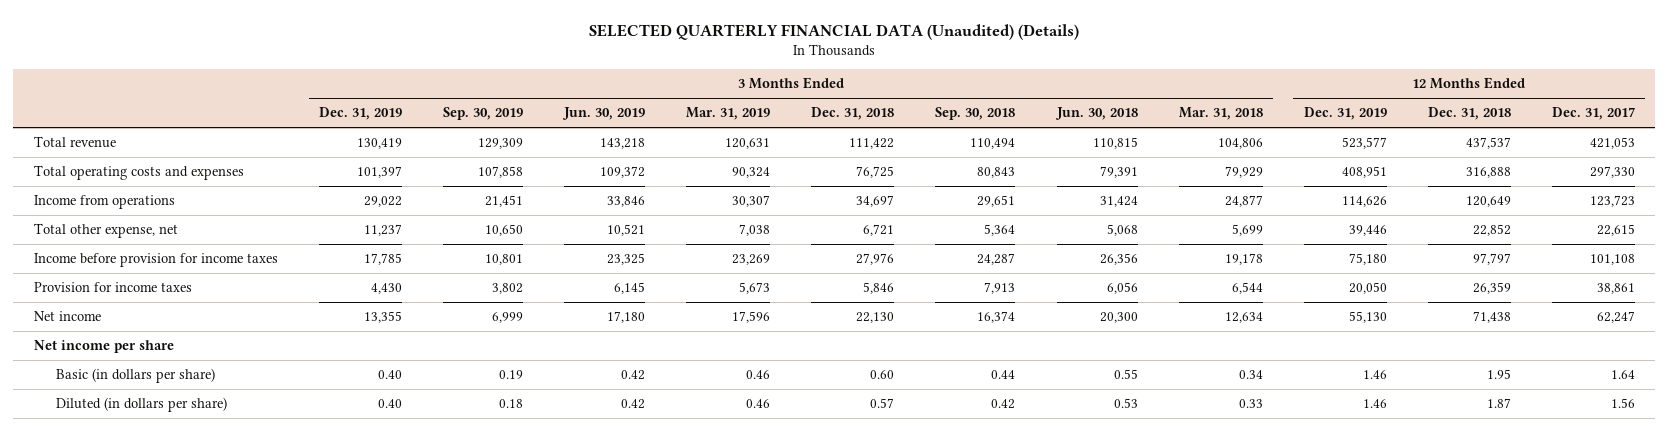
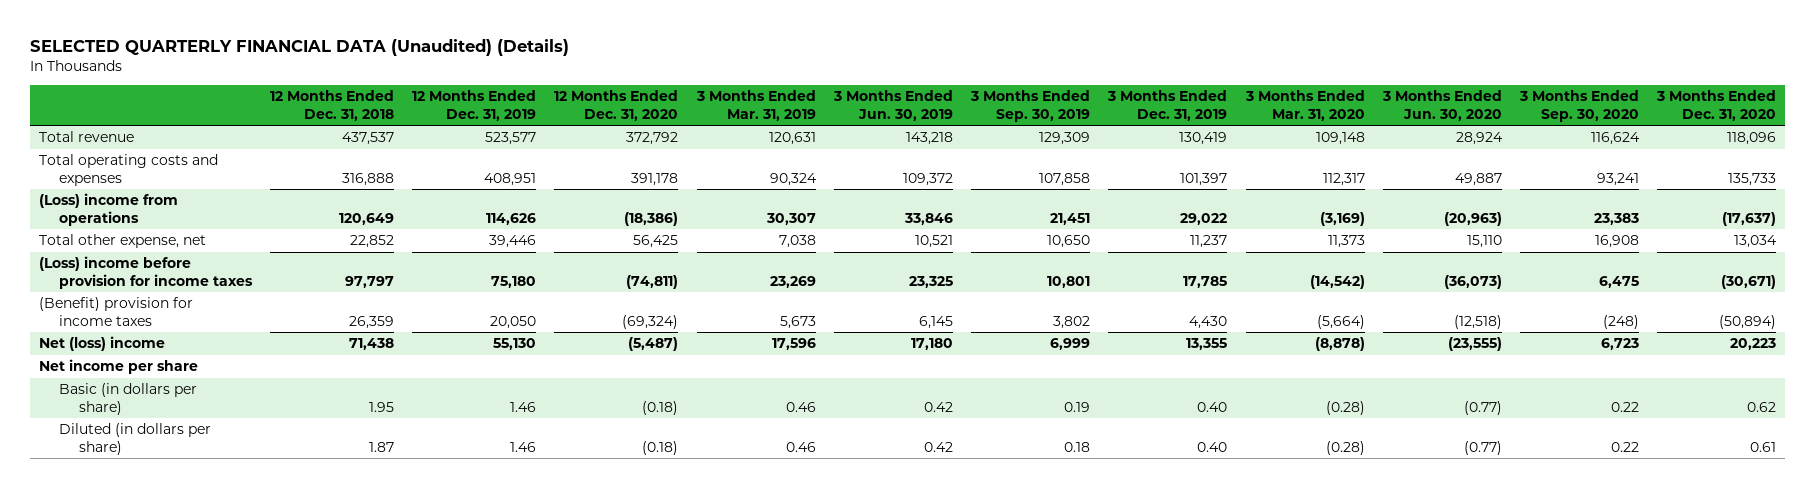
- | 3 Months Ended Dec. 31, 2019 | 3 Months Ended Sep. 30, 2019 | 3 Months Ended Jun. 30, 2019 | 3 Months Ended Mar. 31, 2019 | 3 Months Ended Dec. 31, 2018 | 3 Months Ended Sep. 30, 2018 | 3 Months Ended Jun. 30, 2018 | 3 Months Ended Mar. 31, 2018 | 12 Months Ended Dec. 31, 2019 | 12 Months Ended Dec. 31, 2018 | 12 Months Ended Dec. 31, 2017
+ | 12 Months Ended Dec. 31, 2018 | 12 Months Ended Dec. 31, 2019 | 12 Months Ended Dec. 31, 2020 | 3 Months Ended Mar. 31, 2019 | 3 Months Ended Jun. 30, 2019 | 3 Months Ended Sep. 30, 2019 | 3 Months Ended Dec. 31, 2019 | 3 Months Ended Mar. 31, 2020 | 3 Months Ended Jun. 30, 2020 | 3 Months Ended Sep. 30, 2020 | 3 Months Ended Dec. 31, 2020
- Income from operations | 29,022 | 21,451 | 33,846 | 30,307 | 34,697 | 29,651 | 31,424 | 24,877 | 114,626 | 120,649 | 123,723
+ (Loss) income from operations | 120,649 | 114,626 | (18,386) | 30,307 | 33,846 | 21,451 | 29,022 | (3,169) | (20,963) | 23,383 | (17,637)
- Income before provision for income taxes | 17,785 | 10,801 | 23,325 | 23,269 | 27,976 | 24,287 | 26,356 | 19,178 | 75,180 | 97,797 | 101,108
- Provision for income taxes | 4,430 | 3,802 | 6,145 | 5,673 | 5,846 | 7,913 | 6,056 | 6,544 | 20,050 | 26,359 | 38,861
- Net income | 13,355 | 6,999 | 17,180 | 17,596 | 22,130 | 16,374 | 20,300 | 12,634 | 55,130 | 71,438 | 62,247
+ (Loss) income before provision for income taxes | 97,797 | 75,180 | (74,811) | 23,269 | 23,325 | 10,801 | 17,785 | (14,542) | (36,073) | 6,475 | (30,671)
+ (Benefit) provision for income taxes | 26,359 | 20,050 | (69,324) | 5,673 | 6,145 | 3,802 | 4,430 | (5,664) | (12,518) | (248) | (50,894)
+ Net (loss) income | 71,438 | 55,130 | (5,487) | 17,596 | 17,180 | 6,999 | 13,355 | (8,878) | (23,555) | 6,723 | 20,223

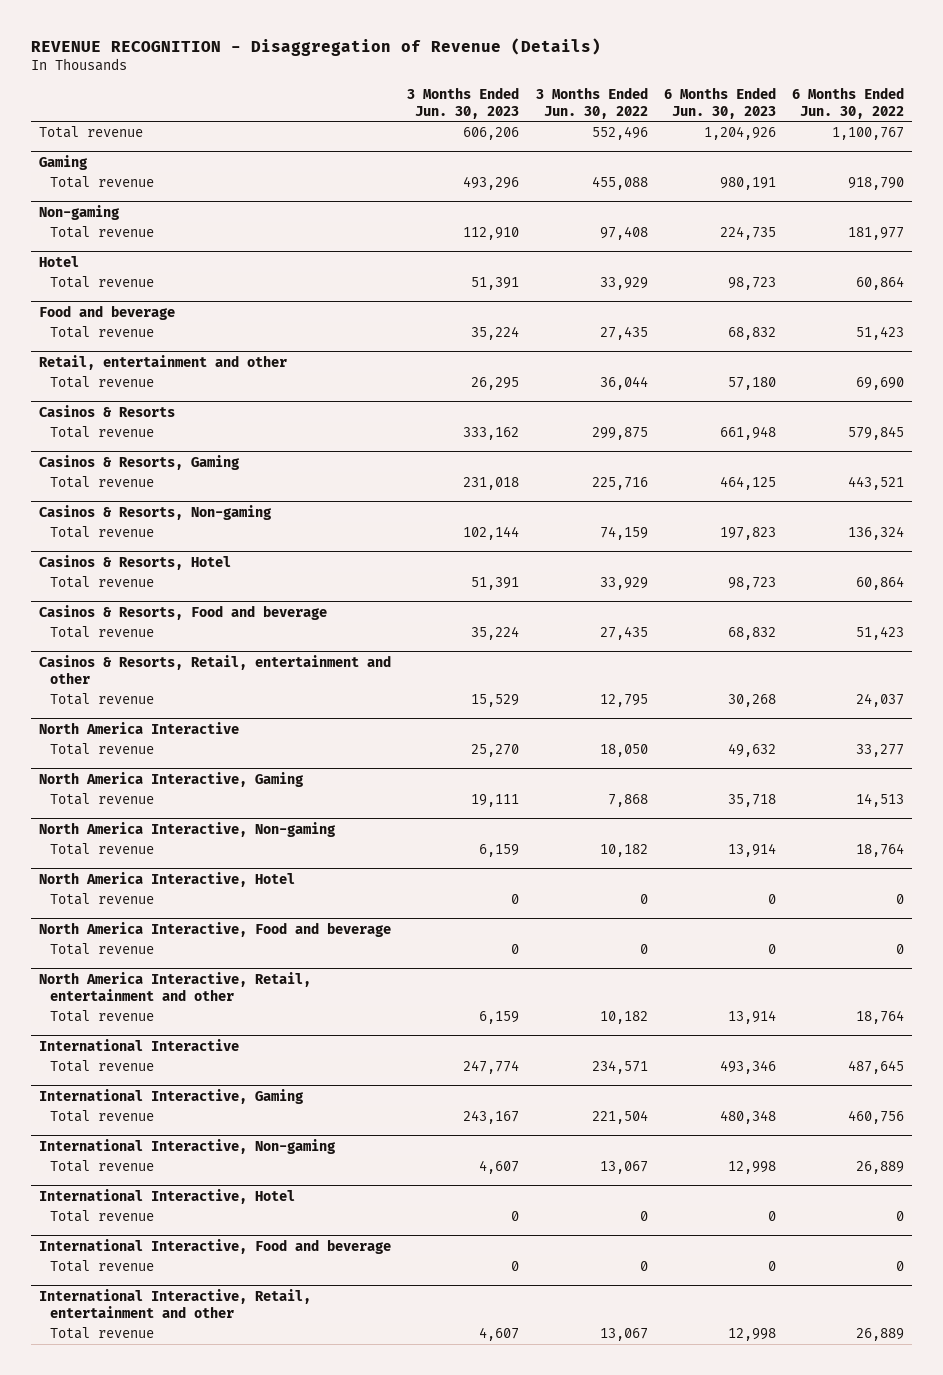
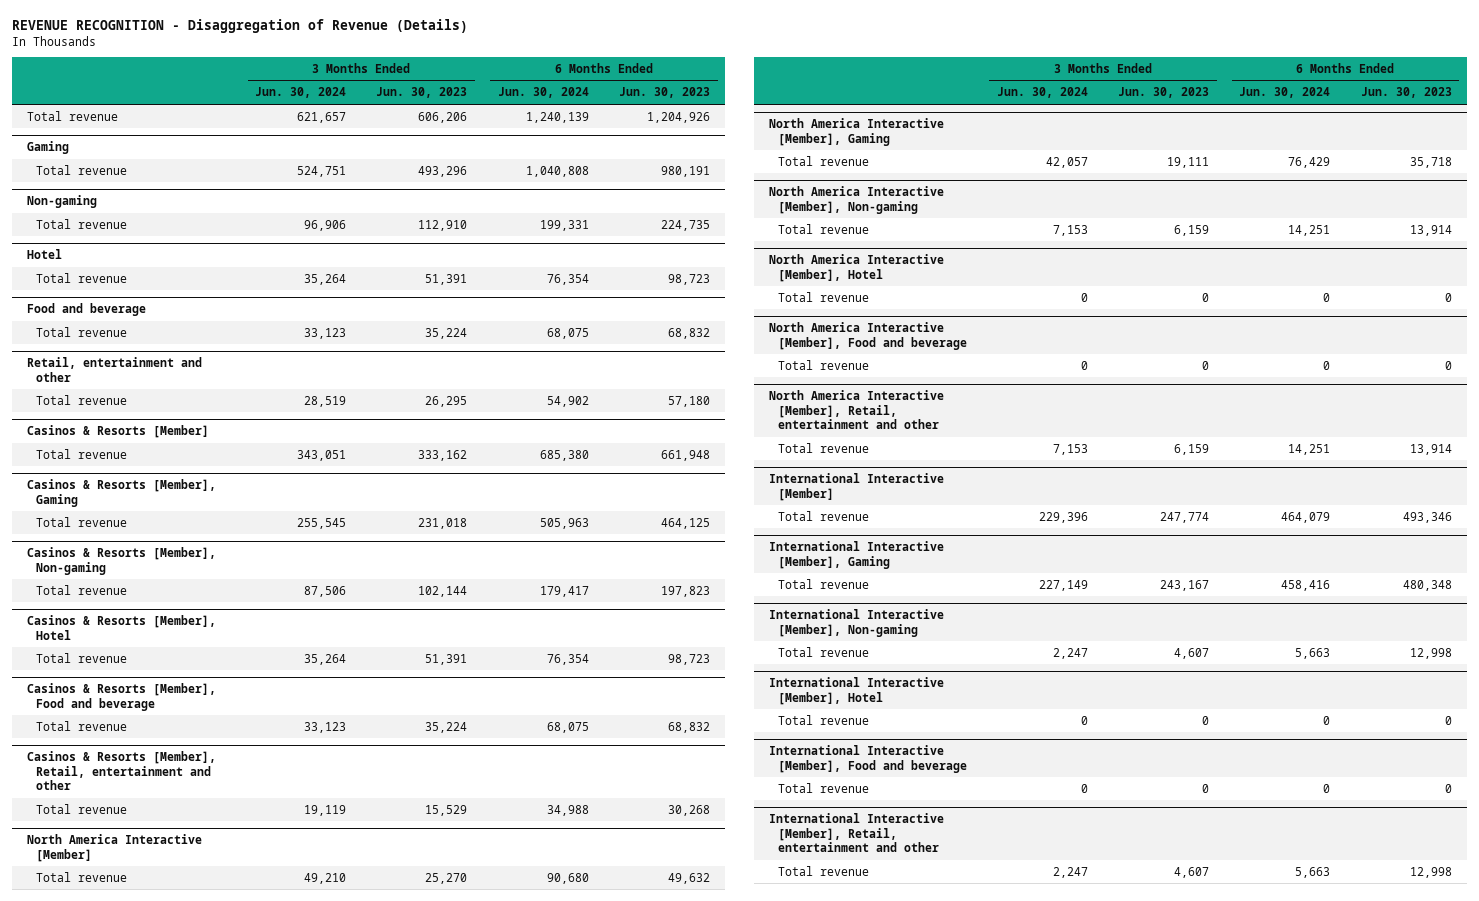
- | 3 Months Ended Jun. 30, 2023 | 3 Months Ended Jun. 30, 2022 | 6 Months Ended Jun. 30, 2023 | 6 Months Ended Jun. 30, 2022
+ | 3 Months Ended Jun. 30, 2024 | 3 Months Ended Jun. 30, 2023 | 6 Months Ended Jun. 30, 2024 | 6 Months Ended Jun. 30, 2023
- Casinos & Resorts
+ Casinos & Resorts [Member]
- Casinos & Resorts, Gaming
+ Casinos & Resorts [Member], Gaming
- Casinos & Resorts, Non-gaming
+ Casinos & Resorts [Member], Non-gaming
- Casinos & Resorts, Hotel
+ Casinos & Resorts [Member], Hotel
- Casinos & Resorts, Food and beverage
+ Casinos & Resorts [Member], Food and beverage
- Casinos & Resorts, Retail, entertainment and other
+ Casinos & Resorts [Member], Retail, entertainment and other
- North America Interactive
+ North America Interactive [Member]
- North America Interactive, Gaming
+ North America Interactive [Member], Gaming
- North America Interactive, Non-gaming
+ North America Interactive [Member], Non-gaming
- North America Interactive, Hotel
+ North America Interactive [Member], Hotel
- North America Interactive, Food and beverage
+ North America Interactive [Member], Food and beverage
- North America Interactive, Retail, entertainment and other
+ North America Interactive [Member], Retail, entertainment and other
- International Interactive
+ International Interactive [Member]
- International Interactive, Gaming
+ International Interactive [Member], Gaming
- International Interactive, Non-gaming
+ International Interactive [Member], Non-gaming
- International Interactive, Hotel
+ International Interactive [Member], Hotel
- International Interactive, Food and beverage
+ International Interactive [Member], Food and beverage
- International Interactive, Retail, entertainment and other
+ International Interactive [Member], Retail, entertainment and other

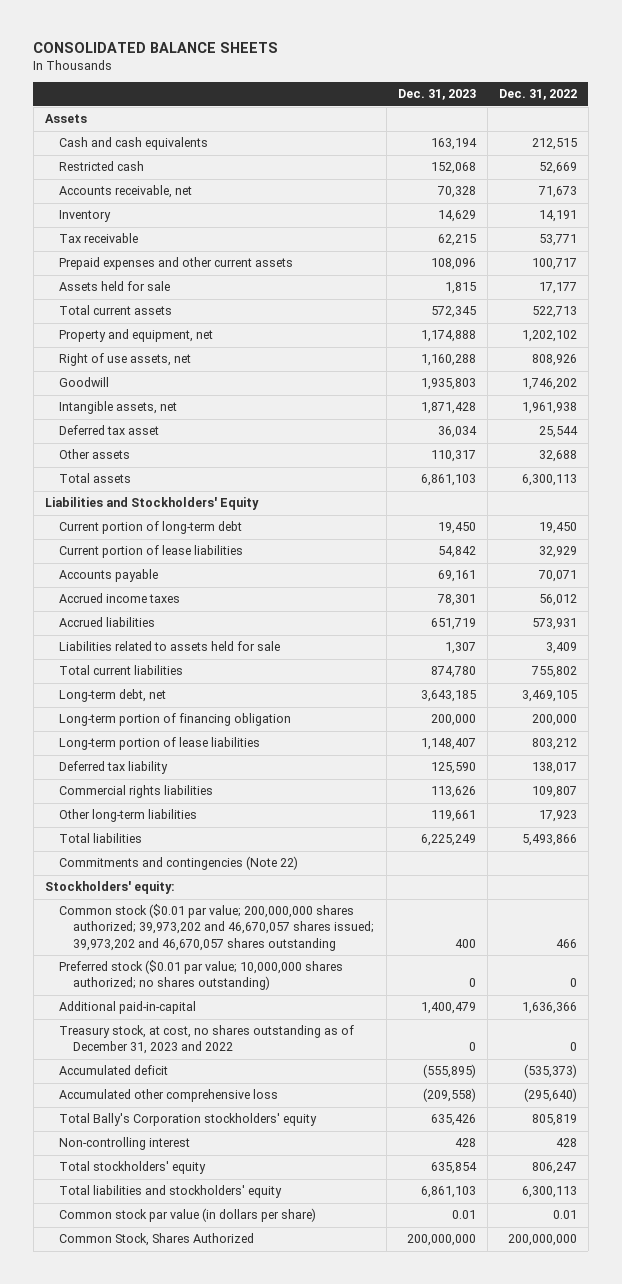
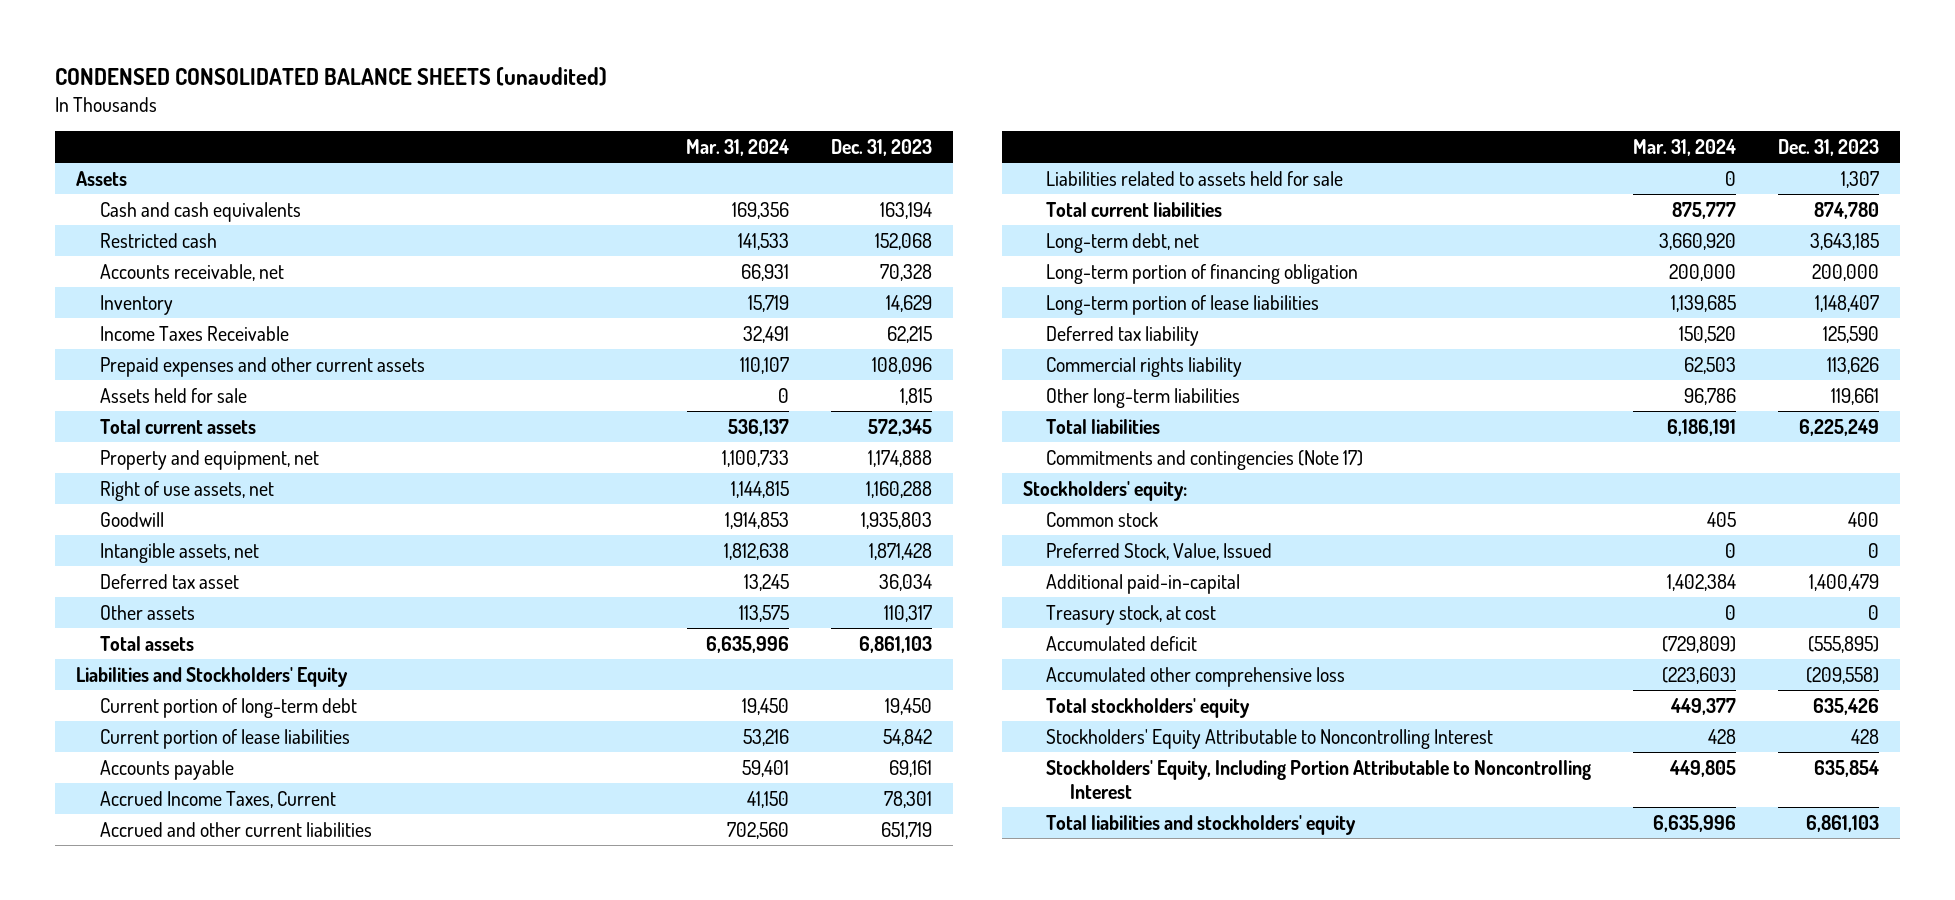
- CONSOLIDATED BALANCE SHEETS
+ CONDENSED CONSOLIDATED BALANCE SHEETS (unaudited)
- | Dec. 31, 2023 | Dec. 31, 2022
+ | Mar. 31, 2024 | Dec. 31, 2023
- Tax receivable | 62,215 | 53,771
+ Income Taxes Receivable | 32,491 | 62,215
- Accrued income taxes | 78,301 | 56,012
- Accrued liabilities | 651,719 | 573,931
+ Accrued Income Taxes, Current | 41,150 | 78,301
+ Accrued and other current liabilities | 702,560 | 651,719
- Commercial rights liabilities | 113,626 | 109,807
+ Commercial rights liability | 62,503 | 113,626
- Commitments and contingencies (Note 22)
+ Commitments and contingencies (Note 17)
- Common stock ($0.01 par value; 200,000,000 shares authorized; 39,973,202 and 46,670,057 shares issued; 39,973,202 and 46,670,057 shares outstanding | 400 | 466
- Preferred stock ($0.01 par value; 10,000,000 shares authorized; no shares outstanding) | 0 | 0
+ Common stock | 405 | 400
+ Preferred Stock, Value, Issued | 0 | 0
- Treasury stock, at cost, no shares outstanding as of December 31, 2023 and 2022 | 0 | 0
+ Treasury stock, at cost | 0 | 0
- Total Bally's Corporation stockholders' equity | 635,426 | 805,819
- Non-controlling interest | 428 | 428
- Total stockholders' equity | 635,854 | 806,247
+ Total stockholders' equity | 449,377 | 635,426
+ Stockholders' Equity Attributable to Noncontrolling Interest | 428 | 428
+ Stockholders' Equity, Including Portion Attributable to Noncontrolling Interest | 449,805 | 635,854
- Common stock par value (in dollars per share) | 0.01 | 0.01
- Common Stock, Shares Authorized | 200,000,000 | 200,000,000

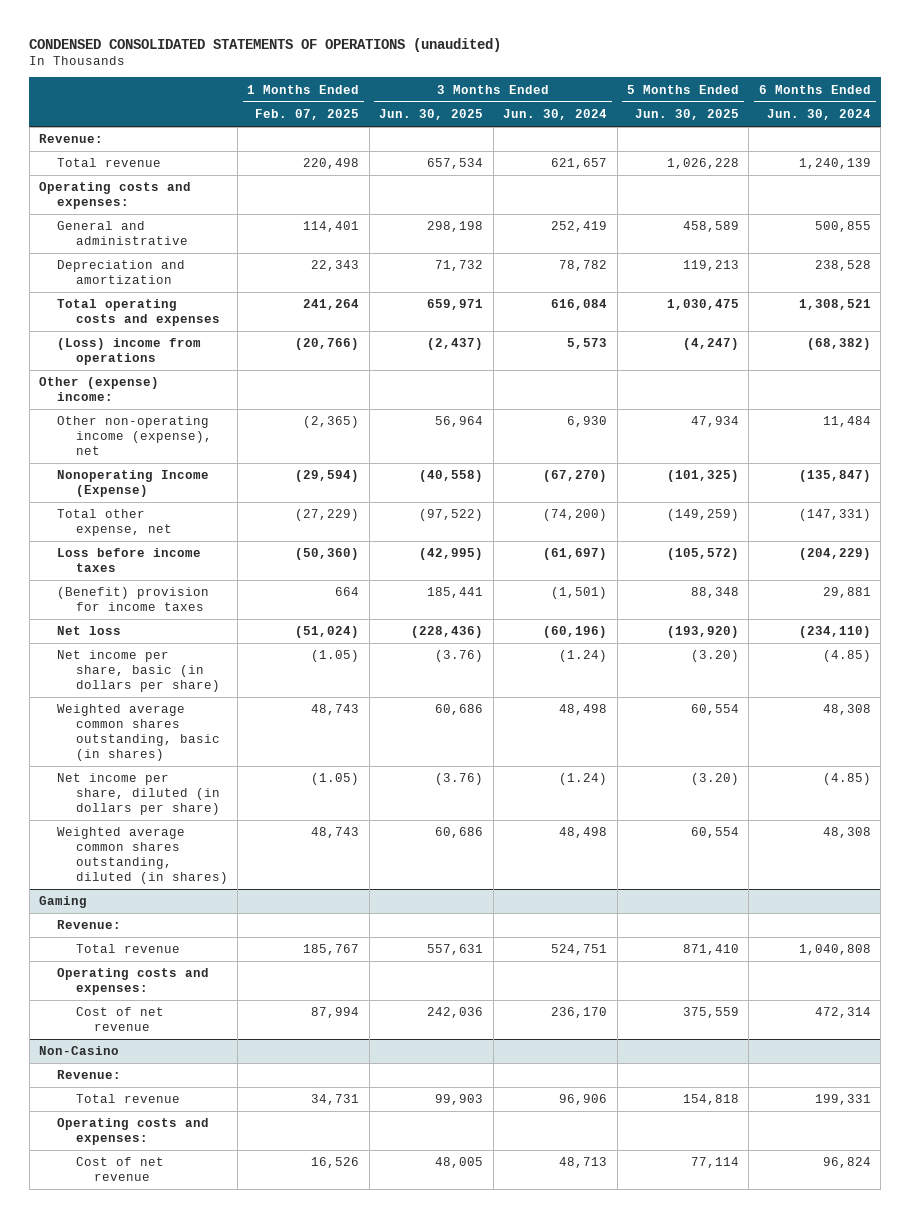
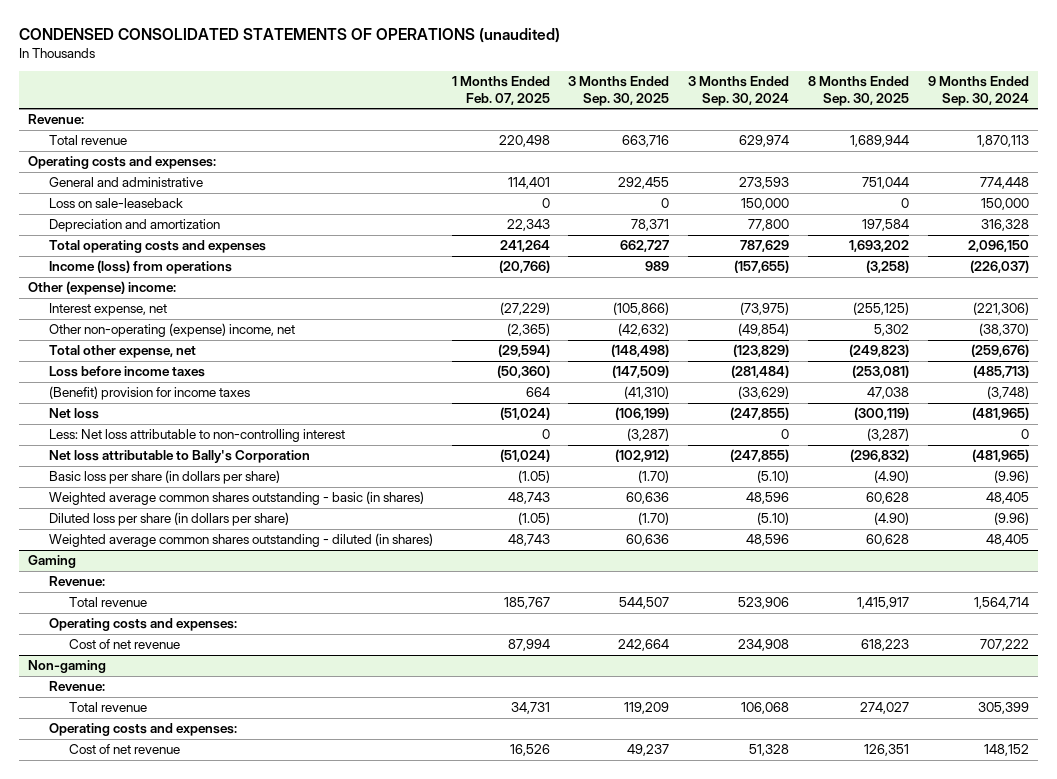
- | 1 Months Ended Feb. 07, 2025 | 3 Months Ended Jun. 30, 2025 | 3 Months Ended Jun. 30, 2024 | 5 Months Ended Jun. 30, 2025 | 6 Months Ended Jun. 30, 2024
+ | 1 Months Ended Feb. 07, 2025 | 3 Months Ended Sep. 30, 2025 | 3 Months Ended Sep. 30, 2024 | 8 Months Ended Sep. 30, 2025 | 9 Months Ended Sep. 30, 2024
+ Loss on sale-leaseback | 0 | 0 | 150,000 | 0 | 150,000
- (Loss) income from operations | (20,766) | (2,437) | 5,573 | (4,247) | (68,382)
+ Income (loss) from operations | (20,766) | 989 | (157,655) | (3,258) | (226,037)
- Other non-operating income (expense), net | (2,365) | 56,964 | 6,930 | 47,934 | 11,484
- Nonoperating Income (Expense) | (29,594) | (40,558) | (67,270) | (101,325) | (135,847)
- Total other expense, net | (27,229) | (97,522) | (74,200) | (149,259) | (147,331)
+ Interest expense, net | (27,229) | (105,866) | (73,975) | (255,125) | (221,306)
+ Other non-operating (expense) income, net | (2,365) | (42,632) | (49,854) | 5,302 | (38,370)
+ Total other expense, net | (29,594) | (148,498) | (123,829) | (249,823) | (259,676)
- Net income per share, basic (in dollars per share) | (1.05) | (3.76) | (1.24) | (3.20) | (4.85)
- Weighted average common shares outstanding, basic (in shares) | 48,743 | 60,686 | 48,498 | 60,554 | 48,308
- Net income per share, diluted (in dollars per share) | (1.05) | (3.76) | (1.24) | (3.20) | (4.85)
- Weighted average common shares outstanding, diluted (in shares) | 48,743 | 60,686 | 48,498 | 60,554 | 48,308
+ Less: Net loss attributable to non-controlling interest | 0 | (3,287) | 0 | (3,287) | 0
+ Net loss attributable to Bally's Corporation | (51,024) | (102,912) | (247,855) | (296,832) | (481,965)
+ Basic loss per share (in dollars per share) | (1.05) | (1.70) | (5.10) | (4.90) | (9.96)
+ Weighted average common shares outstanding - basic (in shares) | 48,743 | 60,636 | 48,596 | 60,628 | 48,405
+ Diluted loss per share (in dollars per share) | (1.05) | (1.70) | (5.10) | (4.90) | (9.96)
+ Weighted average common shares outstanding - diluted (in shares) | 48,743 | 60,636 | 48,596 | 60,628 | 48,405
- Non-Casino
+ Non-gaming

